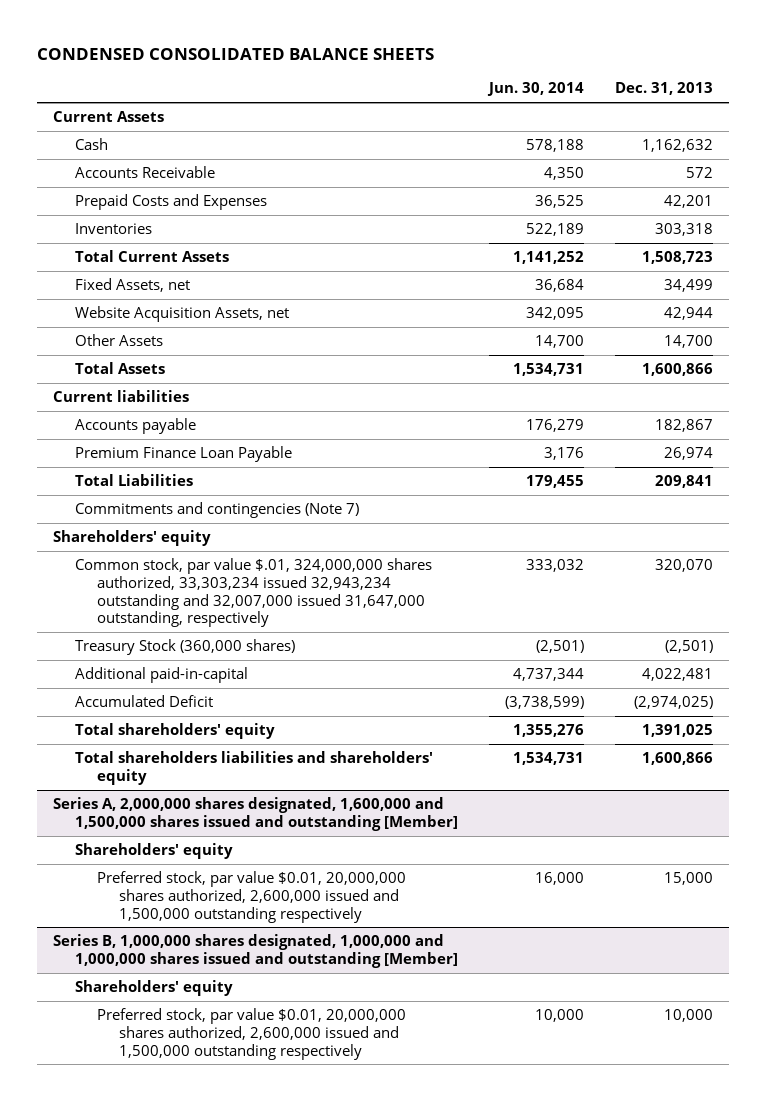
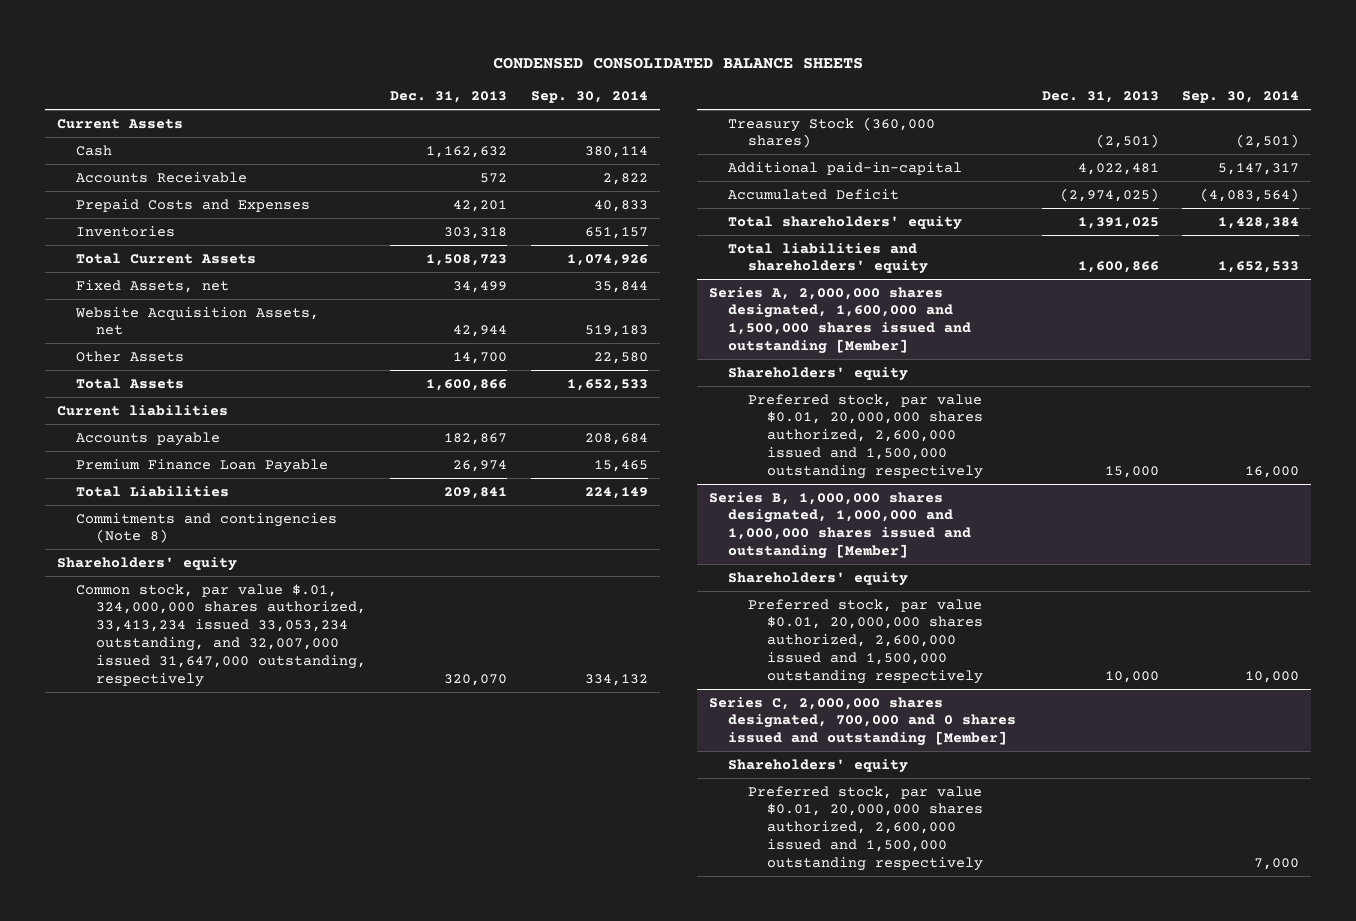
- | Jun. 30, 2014 | Dec. 31, 2013
+ | Dec. 31, 2013 | Sep. 30, 2014
- Commitments and contingencies (Note 7)
+ Commitments and contingencies (Note 8)
- Common stock, par value $.01, 324,000,000 shares authorized, 33,303,234 issued 32,943,234 outstanding and 32,007,000 issued 31,647,000 outstanding, respectively | 333,032 | 320,070
+ Common stock, par value $.01, 324,000,000 shares authorized, 33,413,234 issued 33,053,234 outstanding, and 32,007,000 issued 31,647,000 outstanding, respectively | 320,070 | 334,132
- Total shareholders liabilities and shareholders' equity | 1,534,731 | 1,600,866
+ Total liabilities and shareholders' equity | 1,600,866 | 1,652,533
+ Series C, 2,000,000 shares designated, 700,000 and 0 shares issued and outstanding [Member]
+ Shareholders' equity
+ Preferred stock, par value $0.01, 20,000,000 shares authorized, 2,600,000 issued and 1,500,000 outstanding respectively | | 7,000

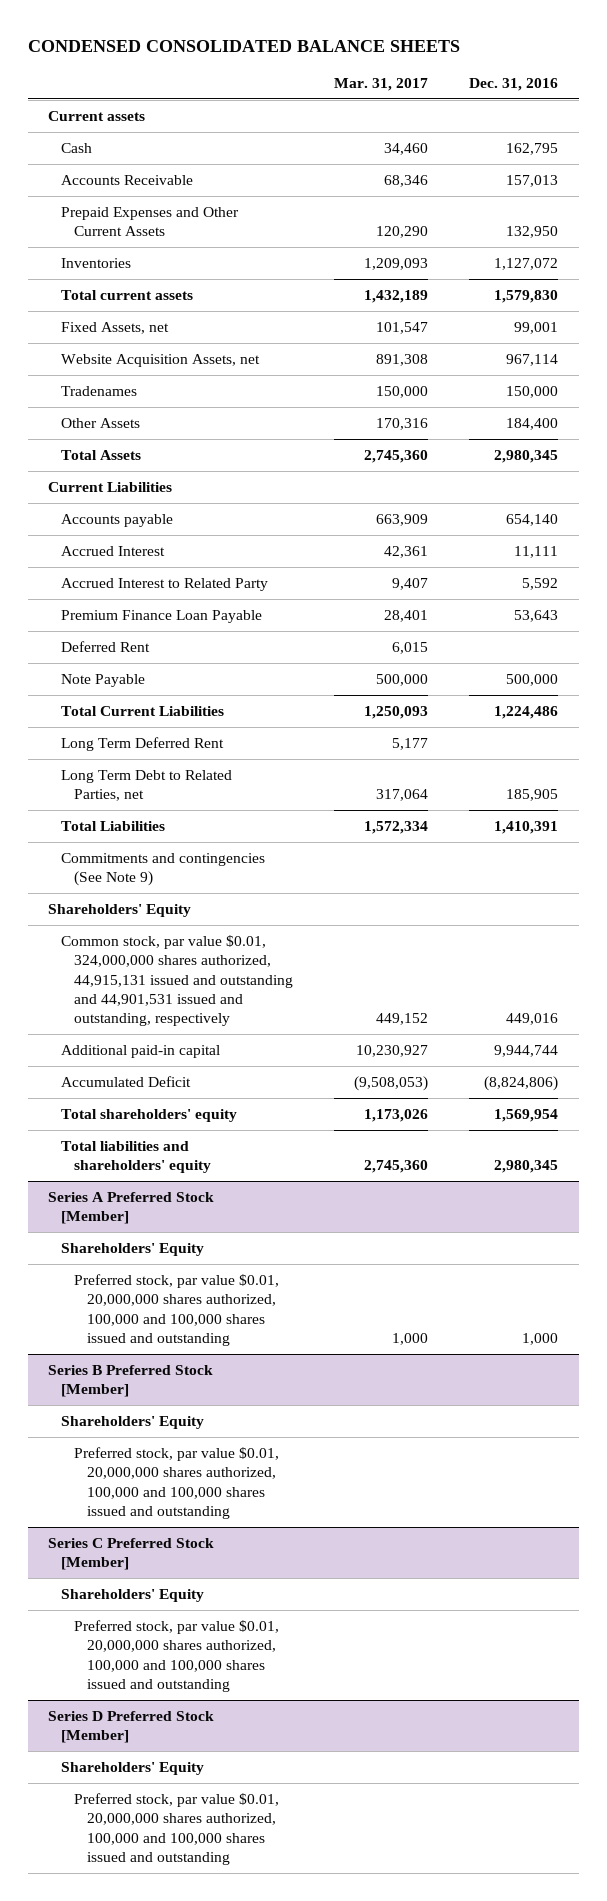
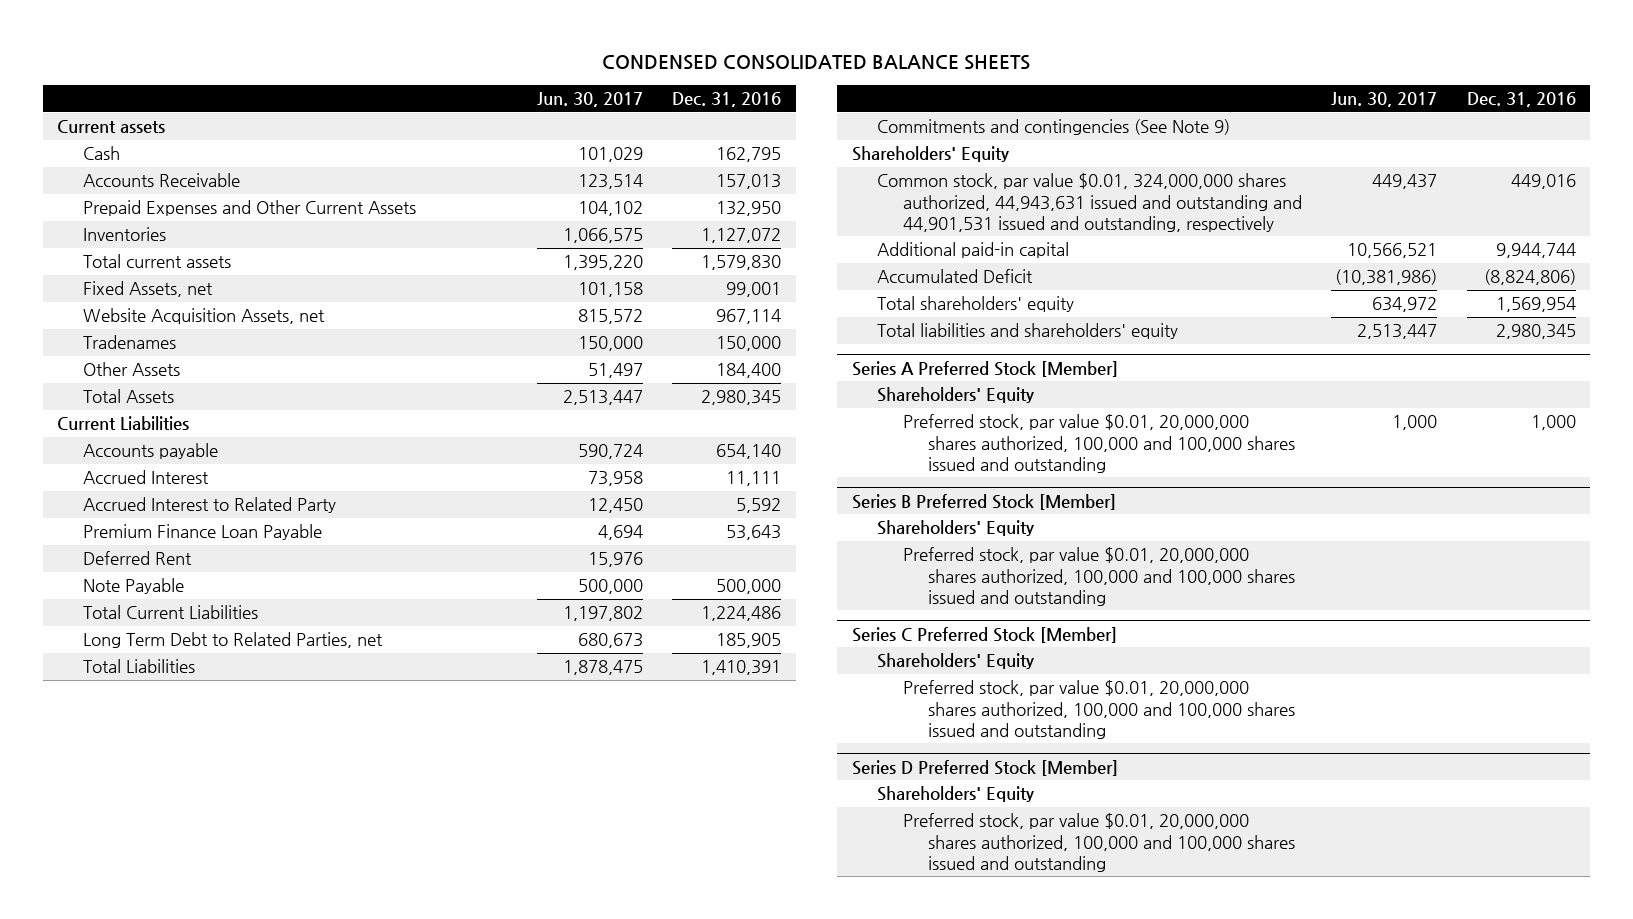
- | Mar. 31, 2017 | Dec. 31, 2016
+ | Jun. 30, 2017 | Dec. 31, 2016
- Long Term Deferred Rent | 5,177 |
- Common stock, par value $0.01, 324,000,000 shares authorized, 44,915,131 issued and outstanding and 44,901,531 issued and outstanding, respectively | 449,152 | 449,016
+ Common stock, par value $0.01, 324,000,000 shares authorized, 44,943,631 issued and outstanding and 44,901,531 issued and outstanding, respectively | 449,437 | 449,016

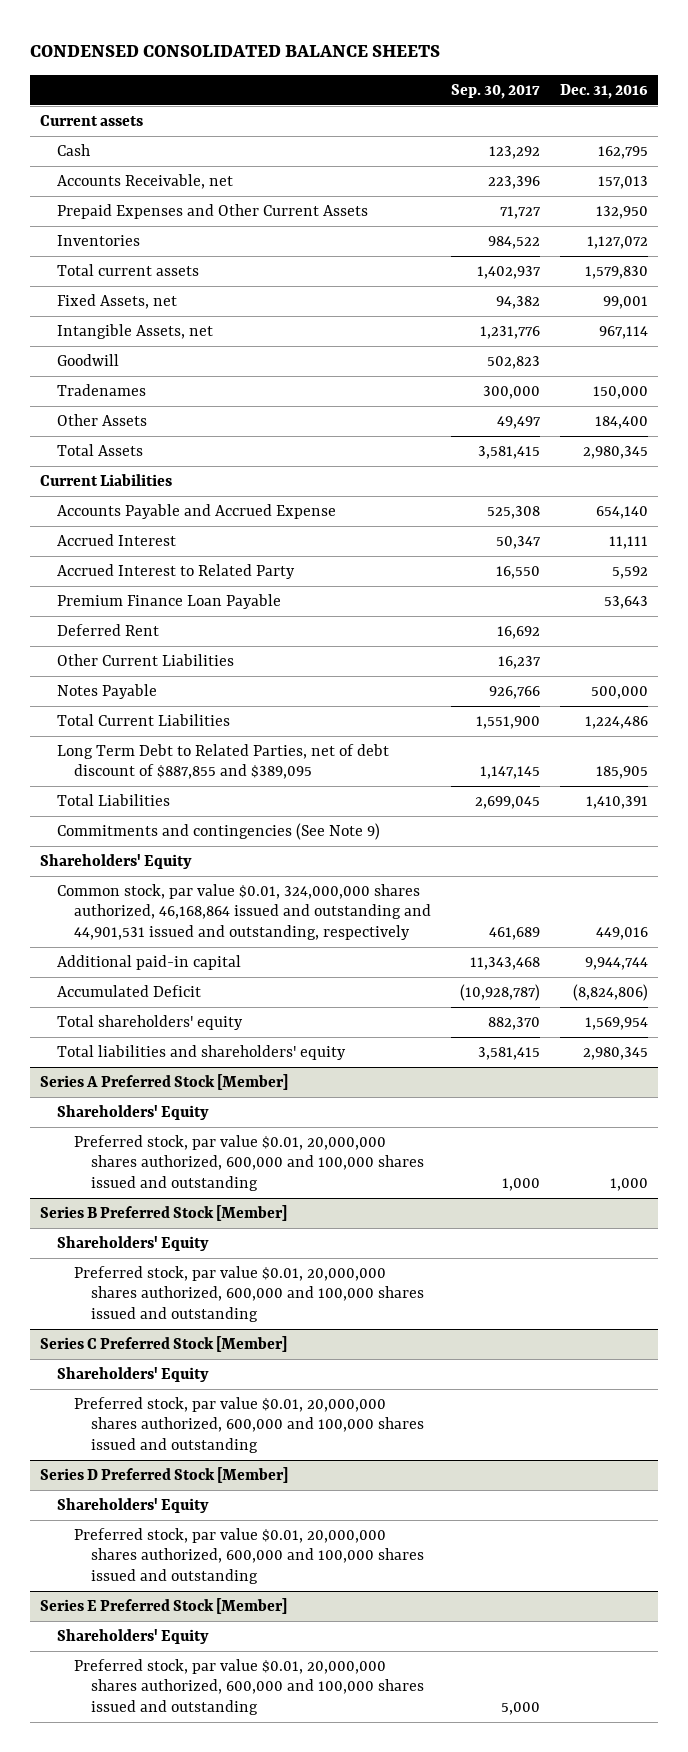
- | Jun. 30, 2017 | Dec. 31, 2016
+ | Sep. 30, 2017 | Dec. 31, 2016
- Accounts Receivable | 123,514 | 157,013
+ Accounts Receivable, net | 223,396 | 157,013
- Website Acquisition Assets, net | 815,572 | 967,114
+ Intangible Assets, net | 1,231,776 | 967,114
+ Goodwill | 502,823 |
- Accounts payable | 590,724 | 654,140
+ Accounts Payable and Accrued Expense | 525,308 | 654,140
- Note Payable | 500,000 | 500,000
+ Other Current Liabilities | 16,237 |
+ Notes Payable | 926,766 | 500,000
- Long Term Debt to Related Parties, net | 680,673 | 185,905
+ Long Term Debt to Related Parties, net of debt discount of $887,855 and $389,095 | 1,147,145 | 185,905
- Common stock, par value $0.01, 324,000,000 shares authorized, 44,943,631 issued and outstanding and 44,901,531 issued and outstanding, respectively | 449,437 | 449,016
+ Common stock, par value $0.01, 324,000,000 shares authorized, 46,168,864 issued and outstanding and 44,901,531 issued and outstanding, respectively | 461,689 | 449,016
@ Series A Preferred Stock [Member]
- Preferred stock, par value $0.01, 20,000,000 shares authorized, 100,000 and 100,000 shares issued and outstanding | 1,000 | 1,000
+ Preferred stock, par value $0.01, 20,000,000 shares authorized, 600,000 and 100,000 shares issued and outstanding | 1,000 | 1,000
@ Series B Preferred Stock [Member]
- Preferred stock, par value $0.01, 20,000,000 shares authorized, 100,000 and 100,000 shares issued and outstanding
+ Preferred stock, par value $0.01, 20,000,000 shares authorized, 600,000 and 100,000 shares issued and outstanding
@ Series C Preferred Stock [Member]
- Preferred stock, par value $0.01, 20,000,000 shares authorized, 100,000 and 100,000 shares issued and outstanding
+ Preferred stock, par value $0.01, 20,000,000 shares authorized, 600,000 and 100,000 shares issued and outstanding
@ Series D Preferred Stock [Member]
- Preferred stock, par value $0.01, 20,000,000 shares authorized, 100,000 and 100,000 shares issued and outstanding
+ Preferred stock, par value $0.01, 20,000,000 shares authorized, 600,000 and 100,000 shares issued and outstanding
+ Series E Preferred Stock [Member]
+ Shareholders' Equity
+ Preferred stock, par value $0.01, 20,000,000 shares authorized, 600,000 and 100,000 shares issued and outstanding | 5,000 |

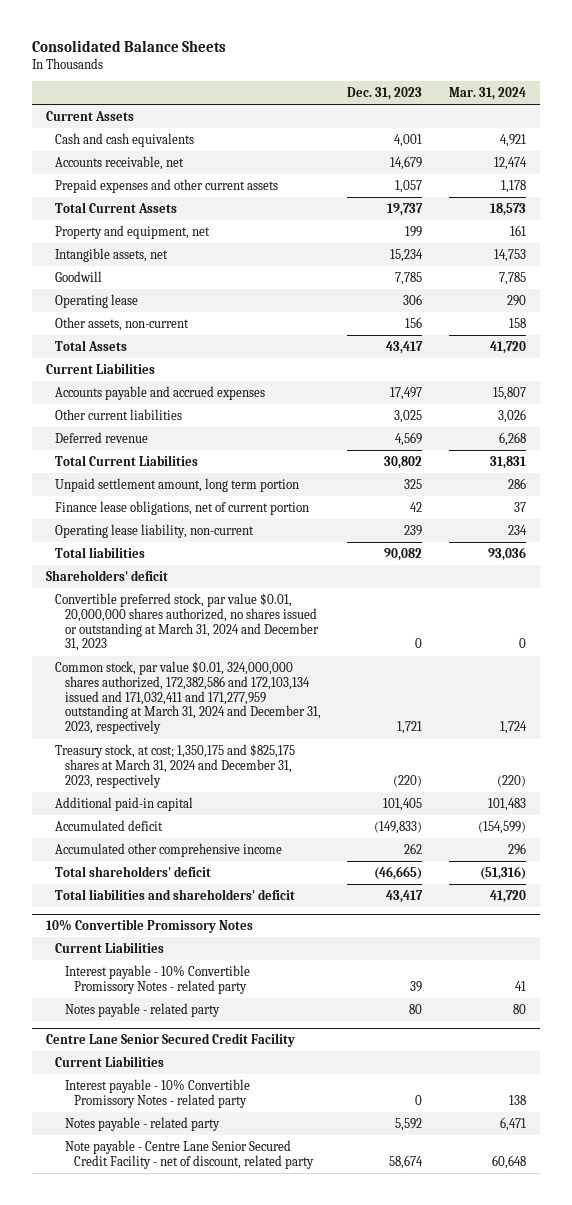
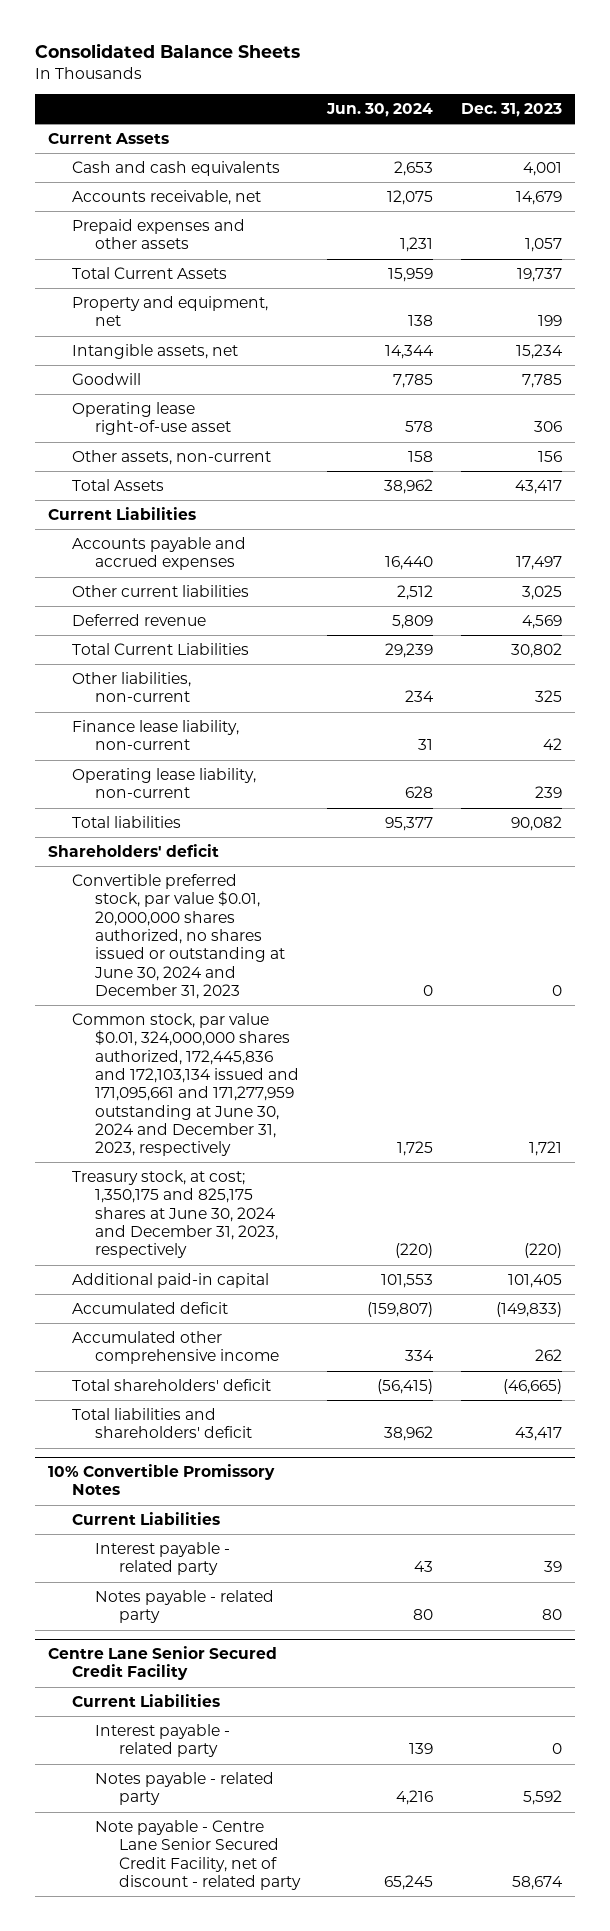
- | Dec. 31, 2023 | Mar. 31, 2024
+ | Jun. 30, 2024 | Dec. 31, 2023
- Prepaid expenses and other current assets | 1,057 | 1,178
+ Prepaid expenses and other assets | 1,231 | 1,057
- Operating lease | 306 | 290
+ Operating lease right-of-use asset | 578 | 306
- Unpaid settlement amount, long term portion | 325 | 286
- Finance lease obligations, net of current portion | 42 | 37
+ Other liabilities, non-current | 234 | 325
+ Finance lease liability, non-current | 31 | 42
- Convertible preferred stock, par value $0.01, 20,000,000 shares authorized, no shares issued or outstanding at March 31, 2024 and December 31, 2023 | 0 | 0
- Common stock, par value $0.01, 324,000,000 shares authorized, 172,382,586 and 172,103,134 issued and 171,032,411 and 171,277,959 outstanding at March 31, 2024 and December 31, 2023, respectively | 1,721 | 1,724
- Treasury stock, at cost; 1,350,175 and $825,175 shares at March 31, 2024 and December 31, 2023, respectively | (220) | (220)
+ Convertible preferred stock, par value $0.01, 20,000,000 shares authorized, no shares issued or outstanding at June 30, 2024 and December 31, 2023 | 0 | 0
+ Common stock, par value $0.01, 324,000,000 shares authorized, 172,445,836 and 172,103,134 issued and 171,095,661 and 171,277,959 outstanding at June 30, 2024 and December 31, 2023, respectively | 1,725 | 1,721
+ Treasury stock, at cost; 1,350,175 and 825,175 shares at June 30, 2024 and December 31, 2023, respectively | (220) | (220)
@ 10% Convertible Promissory Notes
- Interest payable - 10% Convertible Promissory Notes - related party | 39 | 41
+ Interest payable - related party | 43 | 39
@ Centre Lane Senior Secured Credit Facility
- Interest payable - 10% Convertible Promissory Notes - related party | 0 | 138
+ Interest payable - related party | 139 | 0
- Note payable - Centre Lane Senior Secured Credit Facility - net of discount, related party | 58,674 | 60,648
+ Note payable - Centre Lane Senior Secured Credit Facility, net of discount - related party | 65,245 | 58,674

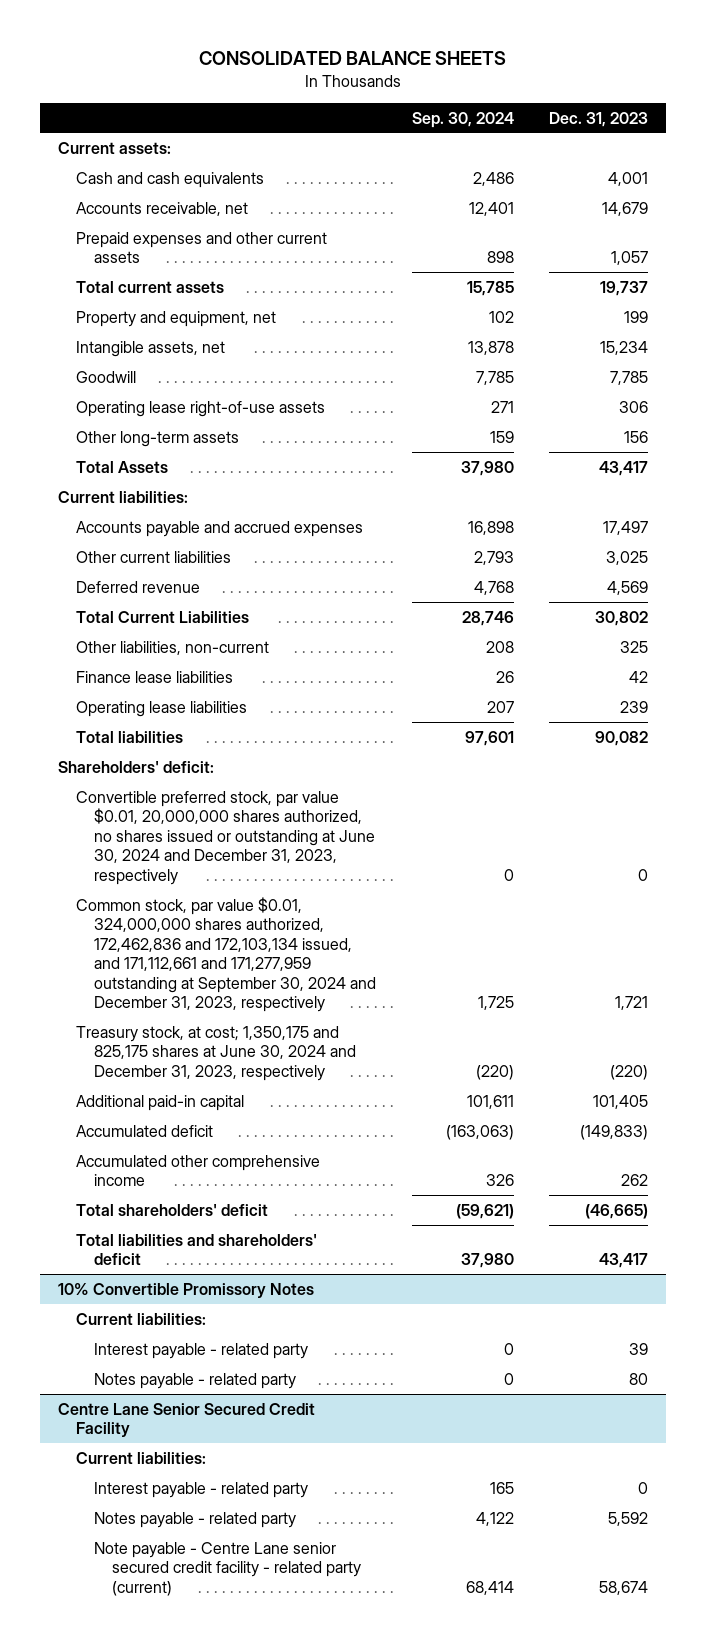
- Consolidated Balance Sheets
+ CONSOLIDATED BALANCE SHEETS
- | Jun. 30, 2024 | Dec. 31, 2023
+ | Sep. 30, 2024 | Dec. 31, 2023
- Current Assets
+ Current assets:
- Prepaid expenses and other assets | 1,231 | 1,057
- Total Current Assets | 15,959 | 19,737
+ Prepaid expenses and other current assets | 898 | 1,057
+ Total current assets | 15,785 | 19,737
- Operating lease right-of-use asset | 578 | 306
- Other assets, non-current | 158 | 156
+ Operating lease right-of-use assets | 271 | 306
+ Other long-term assets | 159 | 156
- Current Liabilities
+ Current liabilities:
- Finance lease liability, non-current | 31 | 42
- Operating lease liability, non-current | 628 | 239
+ Finance lease liabilities | 26 | 42
+ Operating lease liabilities | 207 | 239
- Shareholders' deficit
- Convertible preferred stock, par value $0.01, 20,000,000 shares authorized, no shares issued or outstanding at June 30, 2024 and December 31, 2023 | 0 | 0
- Common stock, par value $0.01, 324,000,000 shares authorized, 172,445,836 and 172,103,134 issued and 171,095,661 and 171,277,959 outstanding at June 30, 2024 and December 31, 2023, respectively | 1,725 | 1,721
+ Shareholders' deficit:
+ Convertible preferred stock, par value $0.01, 20,000,000 shares authorized, no shares issued or outstanding at June 30, 2024 and December 31, 2023, respectively | 0 | 0
+ Common stock, par value $0.01, 324,000,000 shares authorized, 172,462,836 and 172,103,134 issued, and 171,112,661 and 171,277,959 outstanding at September 30, 2024 and December 31, 2023, respectively | 1,725 | 1,721
@ 10% Convertible Promissory Notes
- Current Liabilities
+ Current liabilities:
@ Centre Lane Senior Secured Credit Facility
- Current Liabilities
+ Current liabilities:
- Note payable - Centre Lane Senior Secured Credit Facility, net of discount - related party | 65,245 | 58,674
+ Note payable - Centre Lane senior secured credit facility - related party (current) | 68,414 | 58,674

